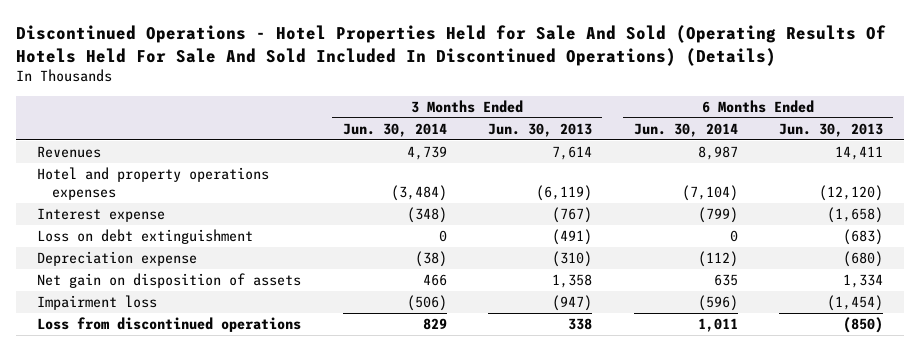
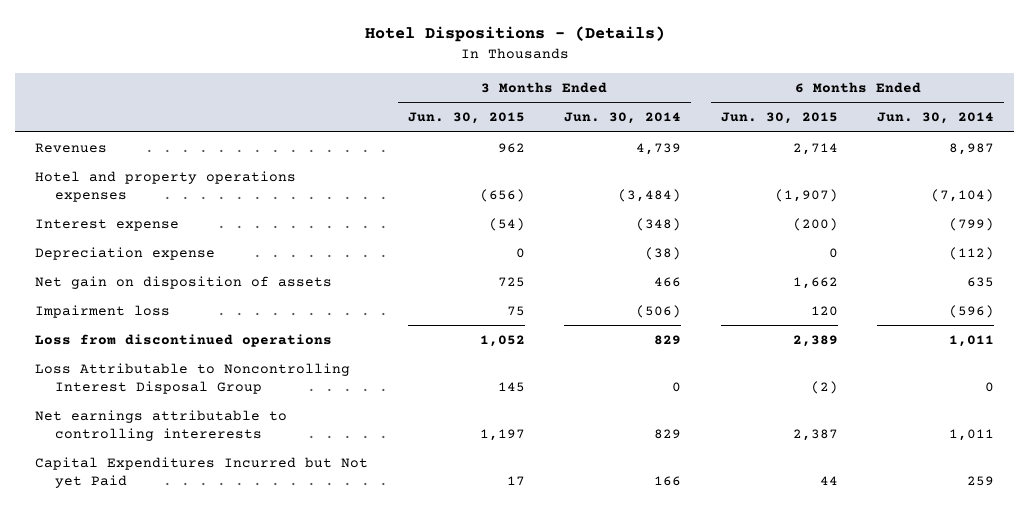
- Discontinued Operations - Hotel Properties Held for Sale And Sold (Operating Results Of Hotels Held For Sale And Sold Included In Discontinued Operations) (Details)
+ Hotel Dispositions - (Details)
- | 3 Months Ended Jun. 30, 2014 | 3 Months Ended Jun. 30, 2013 | 6 Months Ended Jun. 30, 2014 | 6 Months Ended Jun. 30, 2013
+ | 3 Months Ended Jun. 30, 2015 | 3 Months Ended Jun. 30, 2014 | 6 Months Ended Jun. 30, 2015 | 6 Months Ended Jun. 30, 2014
- Loss on debt extinguishment | 0 | (491) | 0 | (683)
+ Loss Attributable to Noncontrolling Interest Disposal Group | 145 | 0 | (2) | 0
+ Net earnings attributable to controlling intererests | 1,197 | 829 | 2,387 | 1,011
+ Capital Expenditures Incurred but Not yet Paid | 17 | 166 | 44 | 259

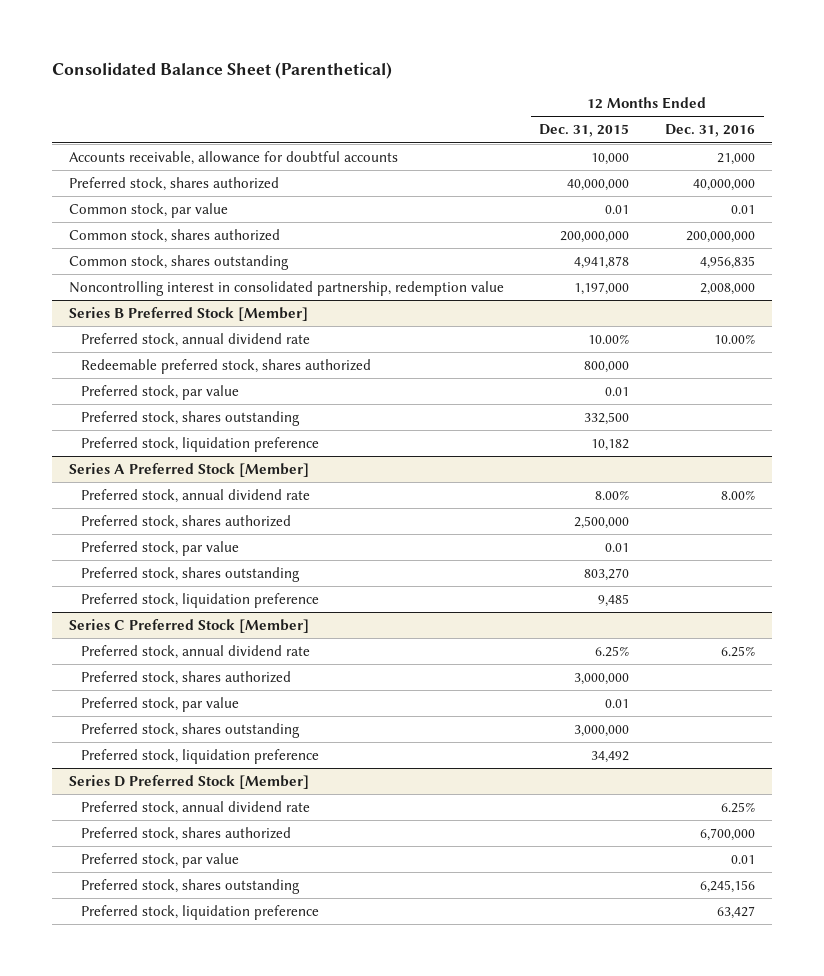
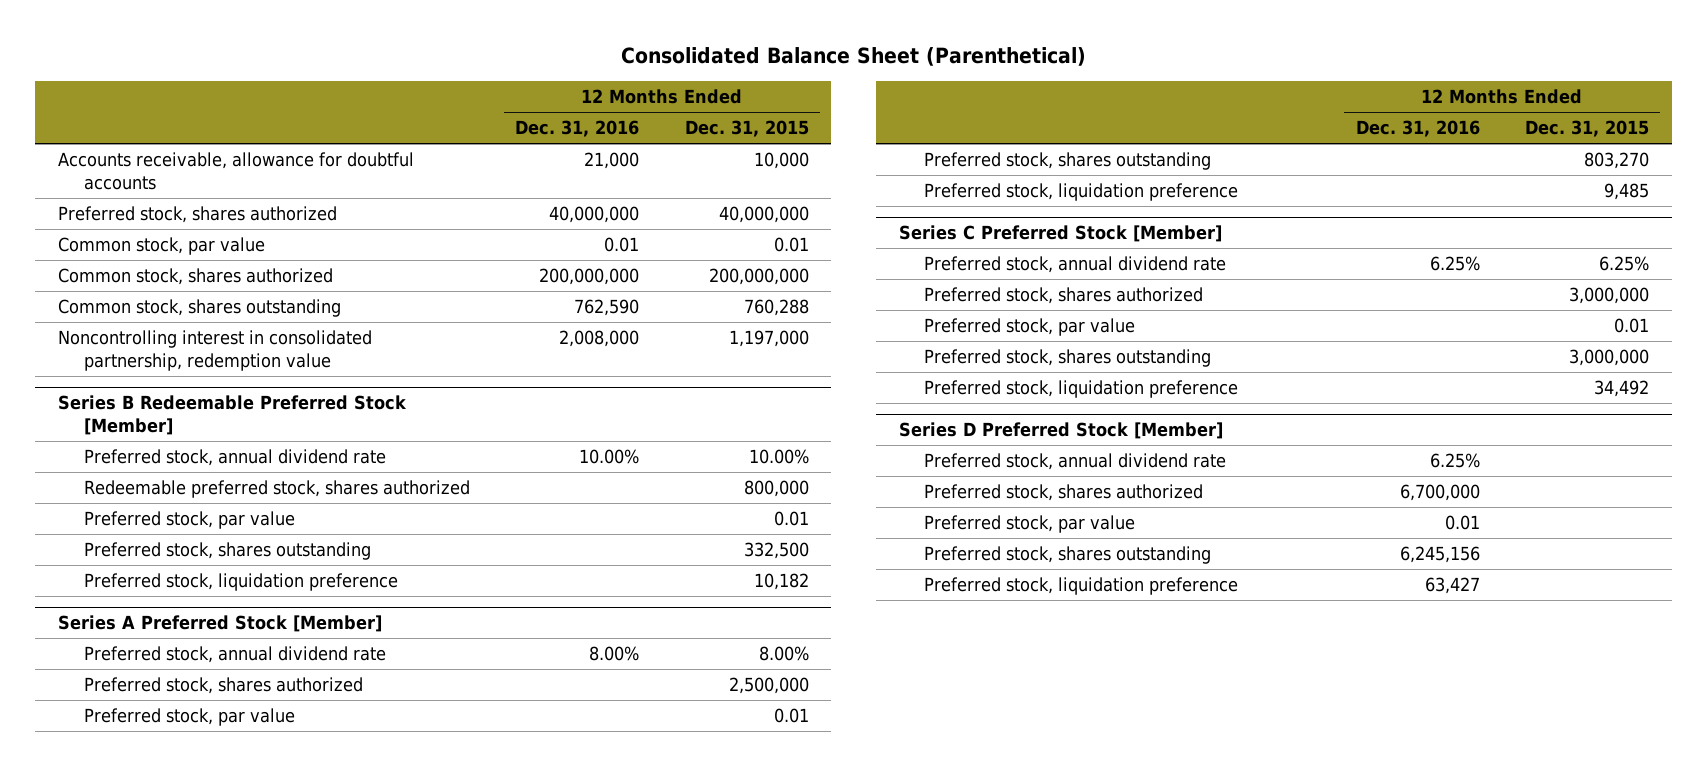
- | 12 Months Ended Dec. 31, 2015 | 12 Months Ended Dec. 31, 2016
+ | 12 Months Ended Dec. 31, 2016 | 12 Months Ended Dec. 31, 2015
- Common stock, shares outstanding | 4,941,878 | 4,956,835
+ Common stock, shares outstanding | 762,590 | 760,288
- Series B Preferred Stock [Member]
+ Series B Redeemable Preferred Stock [Member]

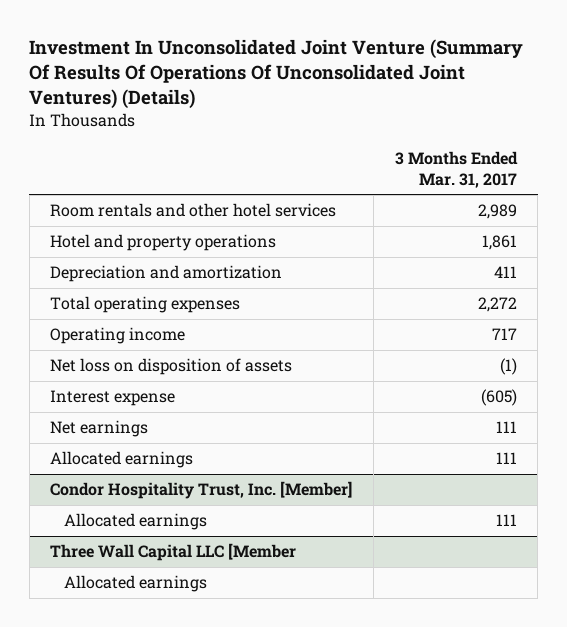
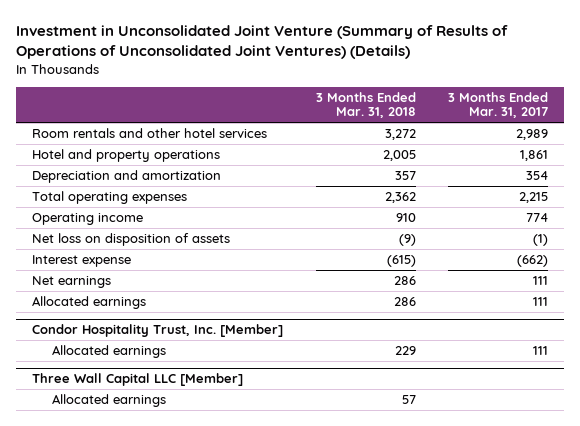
- Investment In Unconsolidated Joint Venture (Summary Of Results Of Operations Of Unconsolidated Joint Ventures) (Details)
+ Investment in Unconsolidated Joint Venture (Summary of Results of Operations of Unconsolidated Joint Ventures) (Details)
- | 3 Months Ended Mar. 31, 2017
+ | 3 Months Ended Mar. 31, 2018 | 3 Months Ended Mar. 31, 2017
- Depreciation and amortization | 411
- Total operating expenses | 2,272
- Operating income | 717
+ Depreciation and amortization | 357 | 354
+ Total operating expenses | 2,362 | 2,215
+ Operating income | 910 | 774
- Interest expense | (605)
+ Interest expense | (615) | (662)
- Three Wall Capital LLC [Member
+ Three Wall Capital LLC [Member]

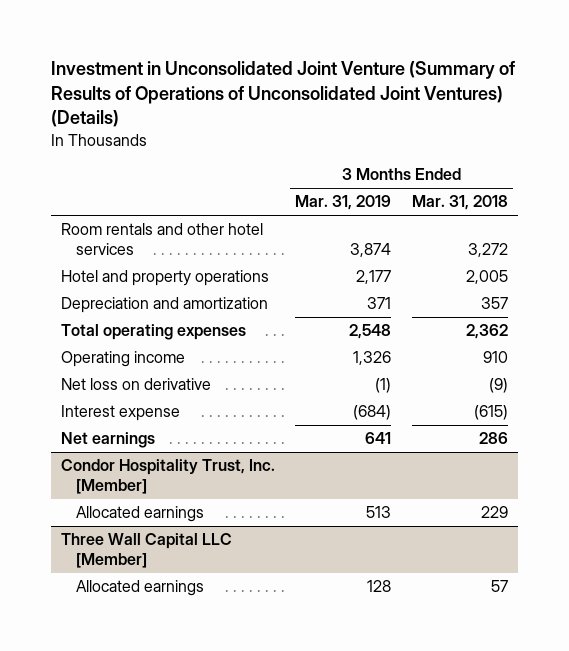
- | 3 Months Ended Mar. 31, 2018 | 3 Months Ended Mar. 31, 2017
+ | 3 Months Ended Mar. 31, 2019 | 3 Months Ended Mar. 31, 2018
- Net loss on disposition of assets | (9) | (1)
+ Net loss on derivative | (1) | (9)
- Allocated earnings | 286 | 111

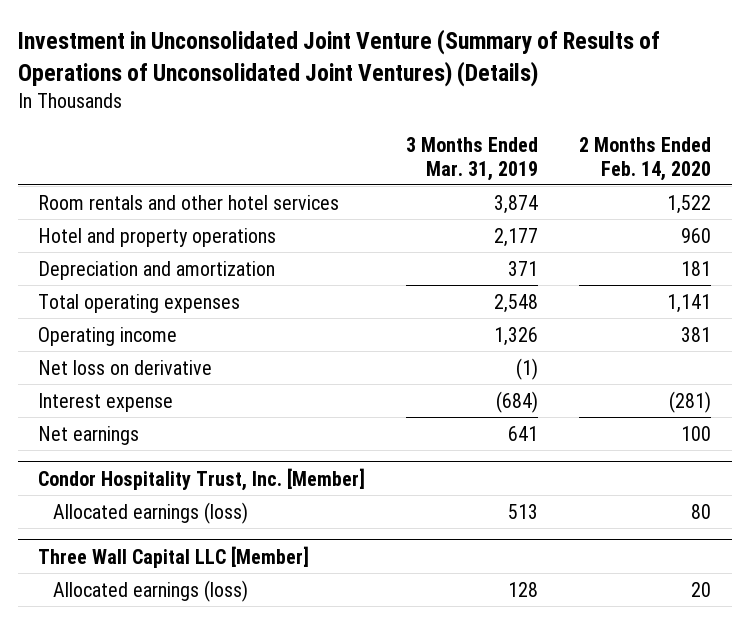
- | 3 Months Ended Mar. 31, 2019 | 3 Months Ended Mar. 31, 2018
+ | 3 Months Ended Mar. 31, 2019 | 2 Months Ended Feb. 14, 2020
@ Condor Hospitality Trust, Inc. [Member]
- Allocated earnings | 513 | 229
+ Allocated earnings (loss) | 513 | 80
@ Three Wall Capital LLC [Member]
- Allocated earnings | 128 | 57
+ Allocated earnings (loss) | 128 | 20

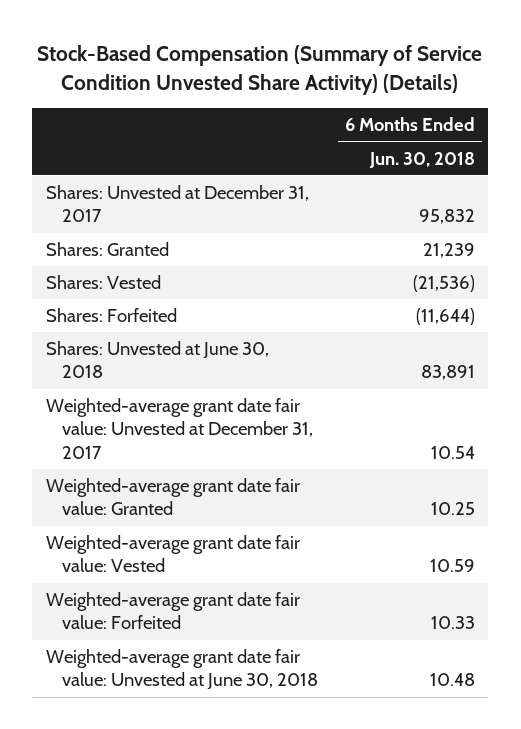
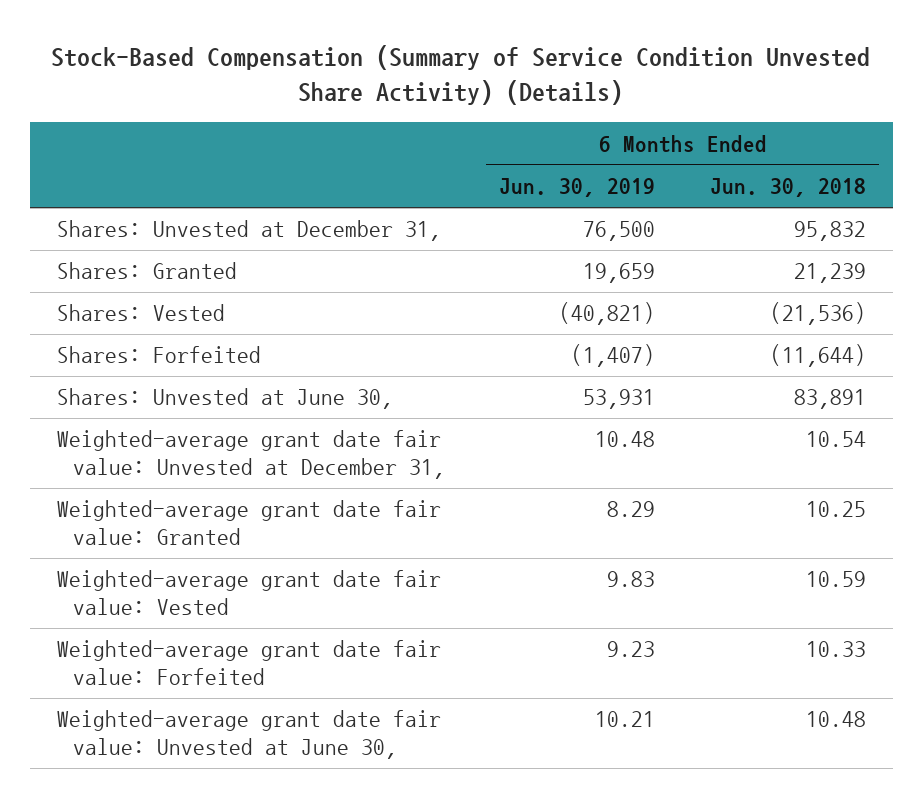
- | 6 Months Ended Jun. 30, 2018
+ | 6 Months Ended Jun. 30, 2019 | 6 Months Ended Jun. 30, 2018
- Shares: Unvested at December 31, 2017 | 95,832
+ Shares: Unvested at December 31, | 76,500 | 95,832
- Shares: Unvested at June 30, 2018 | 83,891
- Weighted-average grant date fair value: Unvested at December 31, 2017 | 10.54
+ Shares: Unvested at June 30, | 53,931 | 83,891
+ Weighted-average grant date fair value: Unvested at December 31, | 10.48 | 10.54
- Weighted-average grant date fair value: Unvested at June 30, 2018 | 10.48
+ Weighted-average grant date fair value: Unvested at June 30, | 10.21 | 10.48

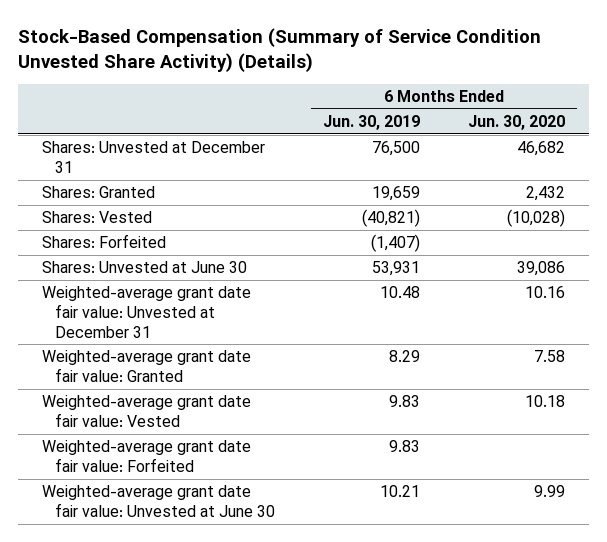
- | 6 Months Ended Jun. 30, 2019 | 6 Months Ended Jun. 30, 2018
+ | 6 Months Ended Jun. 30, 2019 | 6 Months Ended Jun. 30, 2020
- Shares: Unvested at December 31, | 76,500 | 95,832
+ Shares: Unvested at December 31 | 76,500 | 46,682
- Shares: Unvested at June 30, | 53,931 | 83,891
- Weighted-average grant date fair value: Unvested at December 31, | 10.48 | 10.54
+ Shares: Unvested at June 30 | 53,931 | 39,086
+ Weighted-average grant date fair value: Unvested at December 31 | 10.48 | 10.16
- Weighted-average grant date fair value: Forfeited | 9.23 | 10.33
- Weighted-average grant date fair value: Unvested at June 30, | 10.21 | 10.48
+ Weighted-average grant date fair value: Forfeited | 9.83 |
+ Weighted-average grant date fair value: Unvested at June 30 | 10.21 | 9.99

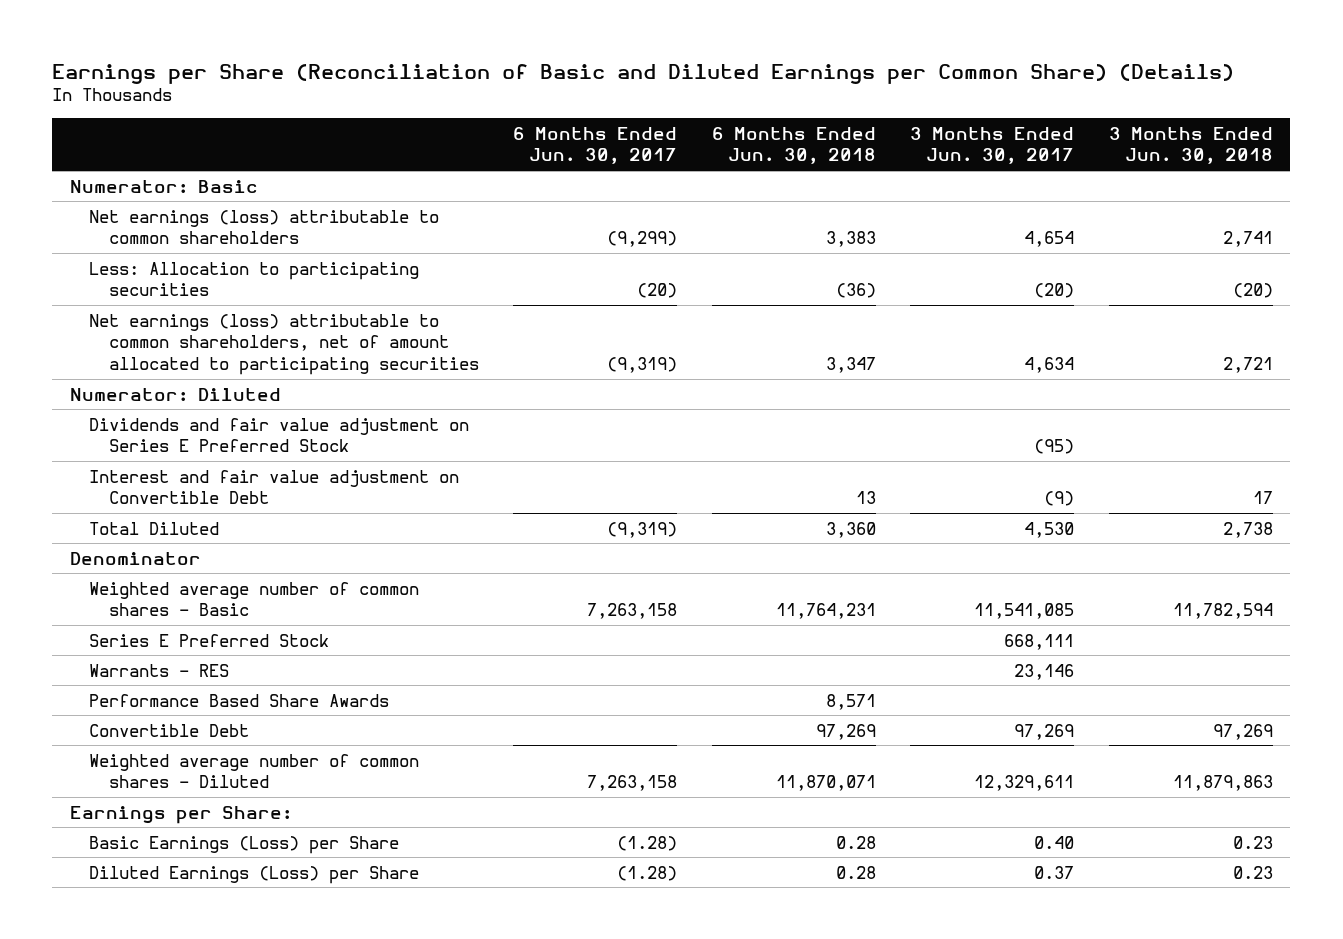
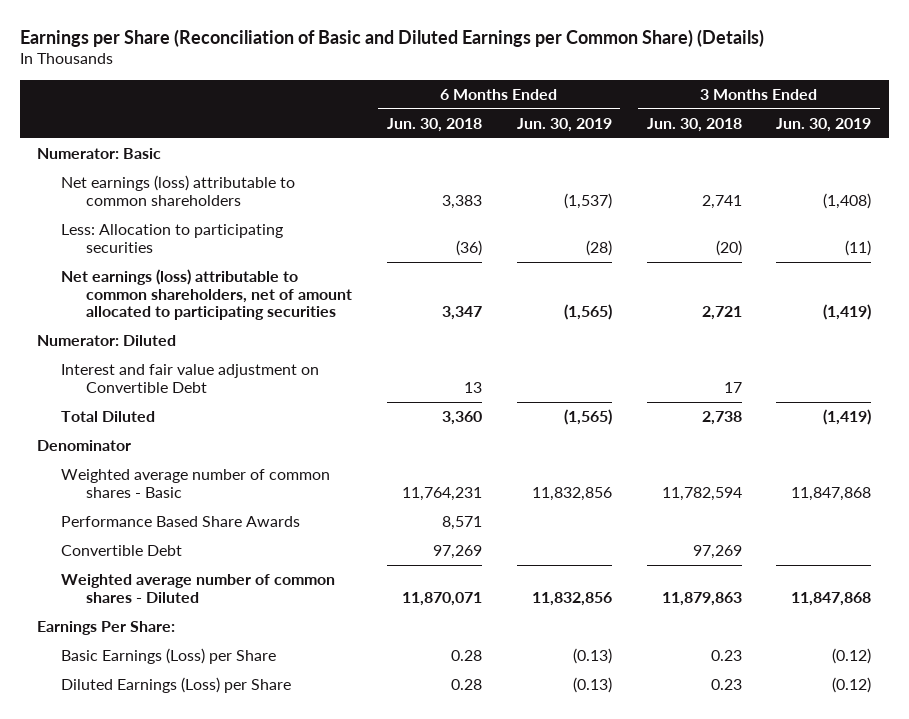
- | 6 Months Ended Jun. 30, 2017 | 6 Months Ended Jun. 30, 2018 | 3 Months Ended Jun. 30, 2017 | 3 Months Ended Jun. 30, 2018
+ | 6 Months Ended Jun. 30, 2018 | 6 Months Ended Jun. 30, 2019 | 3 Months Ended Jun. 30, 2018 | 3 Months Ended Jun. 30, 2019
- Dividends and fair value adjustment on Series E Preferred Stock | | | (95) |
- Series E Preferred Stock | | | 668,111 |
- Warrants - RES | | | 23,146 |
- Earnings per Share:
+ Earnings Per Share:

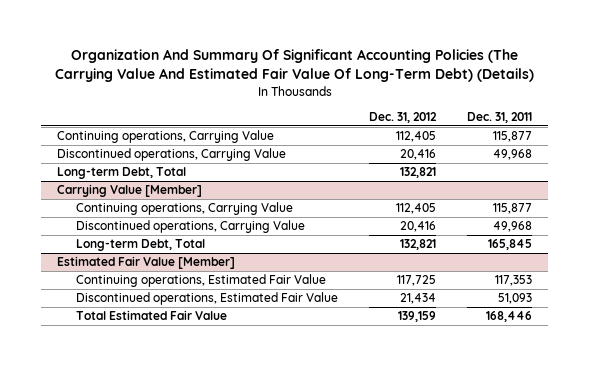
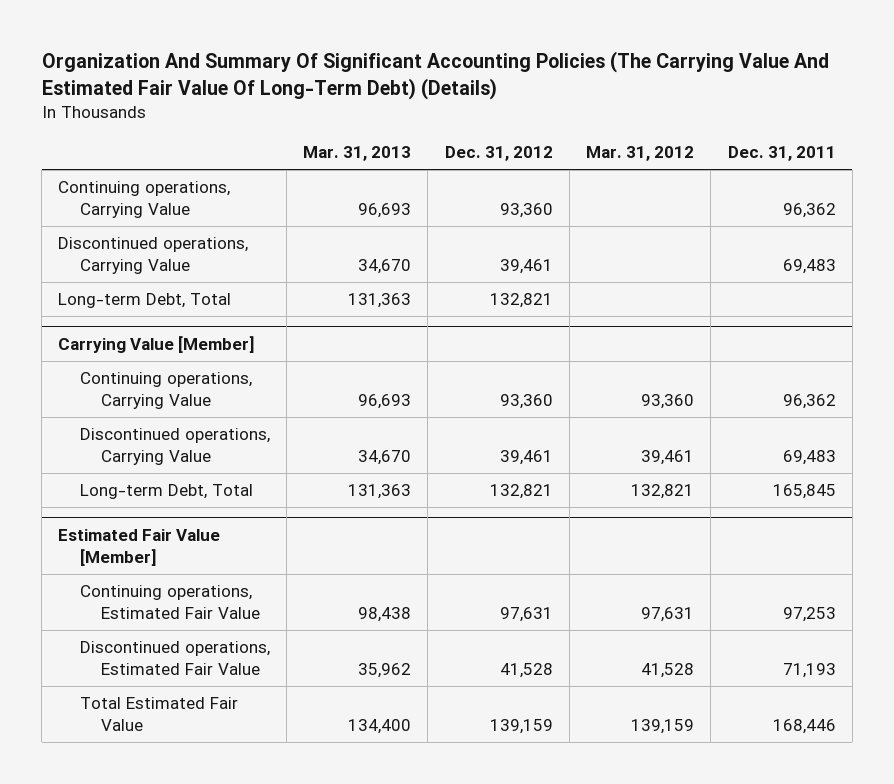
- | Dec. 31, 2012 | Dec. 31, 2011
+ | Mar. 31, 2013 | Dec. 31, 2012 | Mar. 31, 2012 | Dec. 31, 2011
- Continuing operations, Carrying Value | 112,405 | 115,877
- Discontinued operations, Carrying Value | 20,416 | 49,968
+ Continuing operations, Carrying Value | 96,693 | 93,360 | | 96,362
+ Discontinued operations, Carrying Value | 34,670 | 39,461 | | 69,483
@ Carrying Value [Member]
- Continuing operations, Carrying Value | 112,405 | 115,877
- Discontinued operations, Carrying Value | 20,416 | 49,968
+ Continuing operations, Carrying Value | 96,693 | 93,360 | 93,360 | 96,362
+ Discontinued operations, Carrying Value | 34,670 | 39,461 | 39,461 | 69,483
@ Estimated Fair Value [Member]
- Continuing operations, Estimated Fair Value | 117,725 | 117,353
- Discontinued operations, Estimated Fair Value | 21,434 | 51,093
+ Continuing operations, Estimated Fair Value | 98,438 | 97,631 | 97,631 | 97,253
+ Discontinued operations, Estimated Fair Value | 35,962 | 41,528 | 41,528 | 71,193

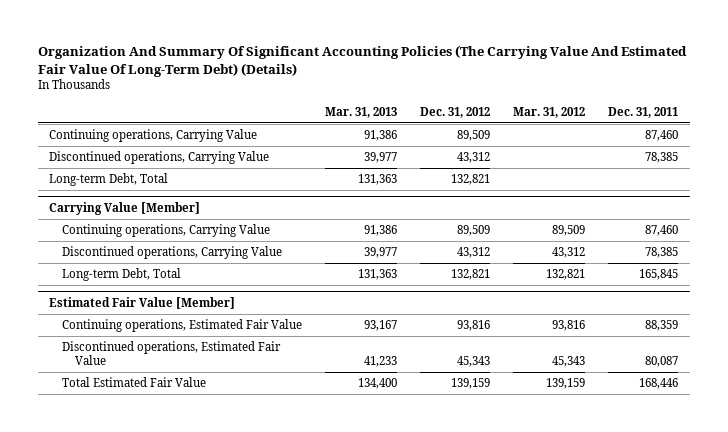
- Continuing operations, Carrying Value | 96,693 | 93,360 | | 96,362
- Discontinued operations, Carrying Value | 34,670 | 39,461 | | 69,483
+ Continuing operations, Carrying Value | 91,386 | 89,509 | | 87,460
+ Discontinued operations, Carrying Value | 39,977 | 43,312 | | 78,385
@ Carrying Value [Member]
- Continuing operations, Carrying Value | 96,693 | 93,360 | 93,360 | 96,362
- Discontinued operations, Carrying Value | 34,670 | 39,461 | 39,461 | 69,483
+ Continuing operations, Carrying Value | 91,386 | 89,509 | 89,509 | 87,460
+ Discontinued operations, Carrying Value | 39,977 | 43,312 | 43,312 | 78,385
@ Estimated Fair Value [Member]
- Continuing operations, Estimated Fair Value | 98,438 | 97,631 | 97,631 | 97,253
- Discontinued operations, Estimated Fair Value | 35,962 | 41,528 | 41,528 | 71,193
+ Continuing operations, Estimated Fair Value | 93,167 | 93,816 | 93,816 | 88,359
+ Discontinued operations, Estimated Fair Value | 41,233 | 45,343 | 45,343 | 80,087

